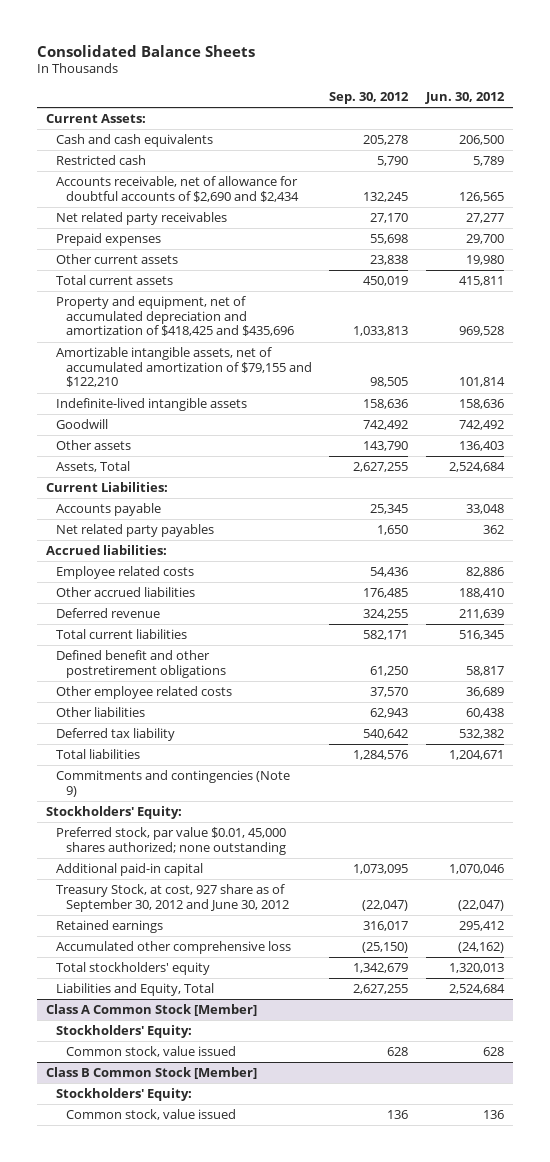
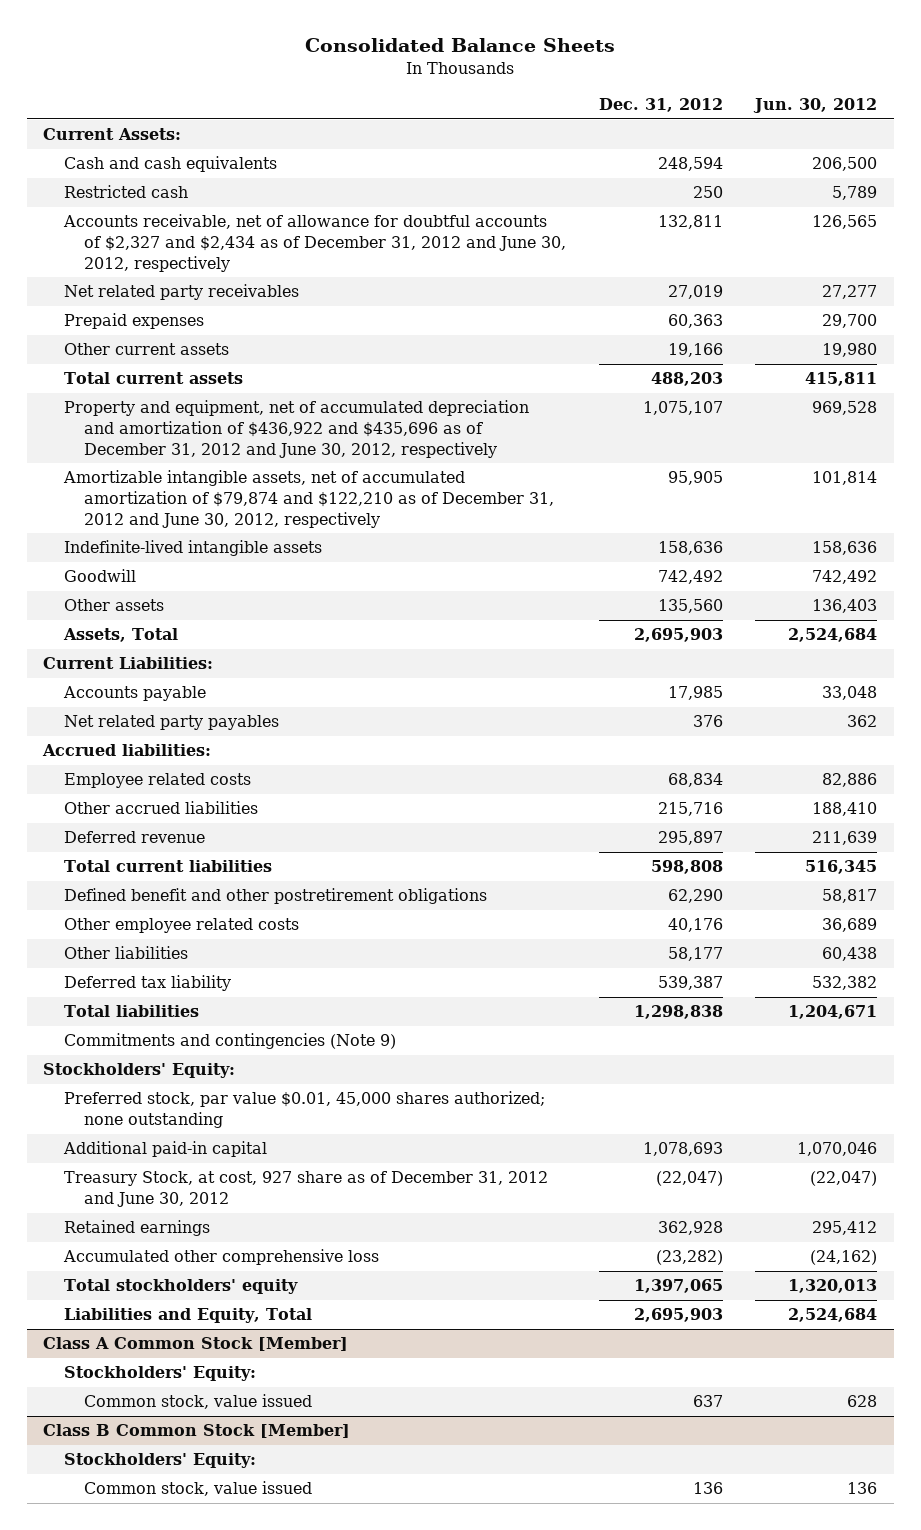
- | Sep. 30, 2012 | Jun. 30, 2012
+ | Dec. 31, 2012 | Jun. 30, 2012
- Accounts receivable, net of allowance for doubtful accounts of $2,690 and $2,434 | 132,245 | 126,565
+ Accounts receivable, net of allowance for doubtful accounts of $2,327 and $2,434 as of December 31, 2012 and June 30, 2012, respectively | 132,811 | 126,565
- Property and equipment, net of accumulated depreciation and amortization of $418,425 and $435,696 | 1,033,813 | 969,528
- Amortizable intangible assets, net of accumulated amortization of $79,155 and $122,210 | 98,505 | 101,814
+ Property and equipment, net of accumulated depreciation and amortization of $436,922 and $435,696 as of December 31, 2012 and June 30, 2012, respectively | 1,075,107 | 969,528
+ Amortizable intangible assets, net of accumulated amortization of $79,874 and $122,210 as of December 31, 2012 and June 30, 2012, respectively | 95,905 | 101,814
- Treasury Stock, at cost, 927 share as of September 30, 2012 and June 30, 2012 | (22,047) | (22,047)
+ Treasury Stock, at cost, 927 share as of December 31, 2012 and June 30, 2012 | (22,047) | (22,047)

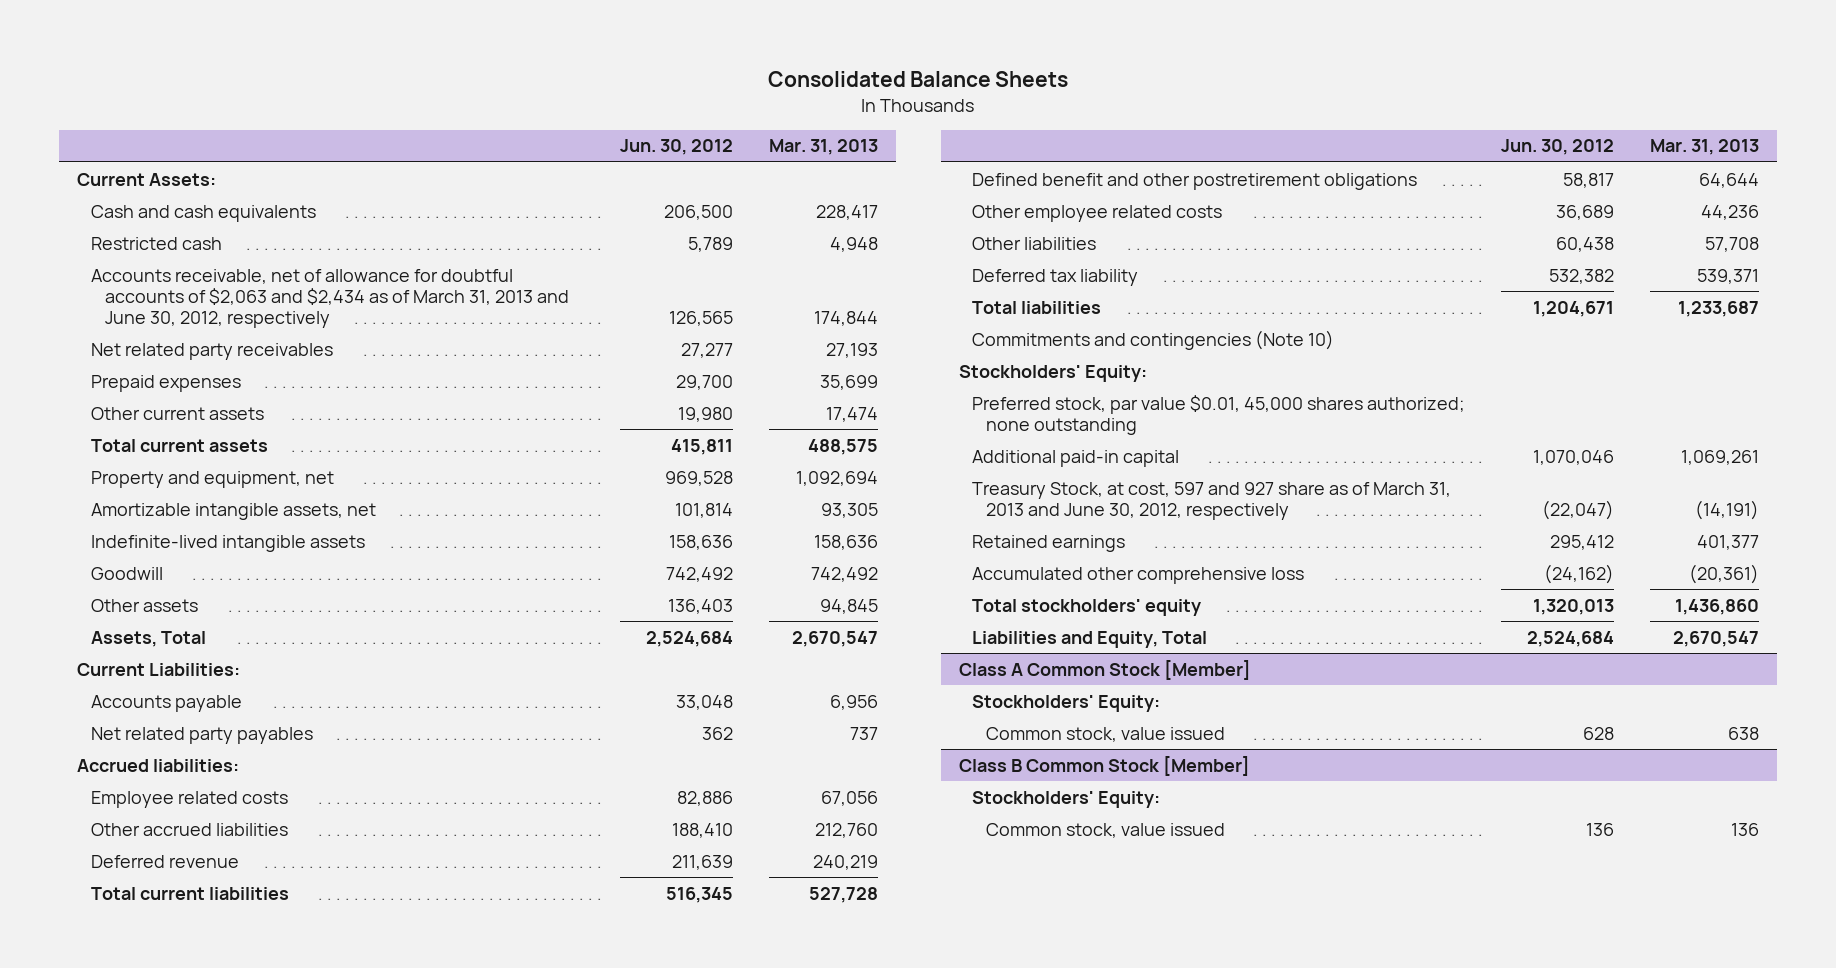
- | Dec. 31, 2012 | Jun. 30, 2012
+ | Jun. 30, 2012 | Mar. 31, 2013
- Accounts receivable, net of allowance for doubtful accounts of $2,327 and $2,434 as of December 31, 2012 and June 30, 2012, respectively | 132,811 | 126,565
+ Accounts receivable, net of allowance for doubtful accounts of $2,063 and $2,434 as of March 31, 2013 and June 30, 2012, respectively | 126,565 | 174,844
- Property and equipment, net of accumulated depreciation and amortization of $436,922 and $435,696 as of December 31, 2012 and June 30, 2012, respectively | 1,075,107 | 969,528
- Amortizable intangible assets, net of accumulated amortization of $79,874 and $122,210 as of December 31, 2012 and June 30, 2012, respectively | 95,905 | 101,814
+ Property and equipment, net | 969,528 | 1,092,694
+ Amortizable intangible assets, net | 101,814 | 93,305
- Commitments and contingencies (Note 9)
+ Commitments and contingencies (Note 10)
- Treasury Stock, at cost, 927 share as of December 31, 2012 and June 30, 2012 | (22,047) | (22,047)
+ Treasury Stock, at cost, 597 and 927 share as of March 31, 2013 and June 30, 2012, respectively | (22,047) | (14,191)

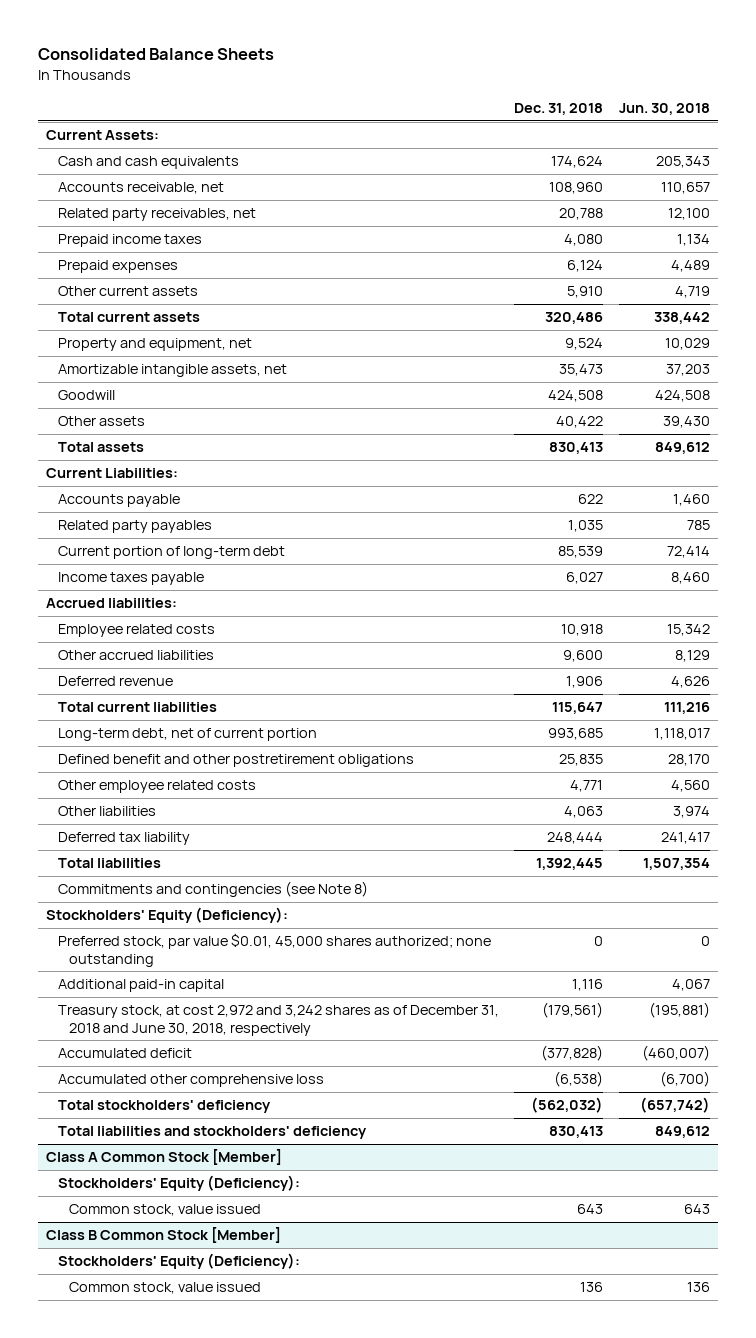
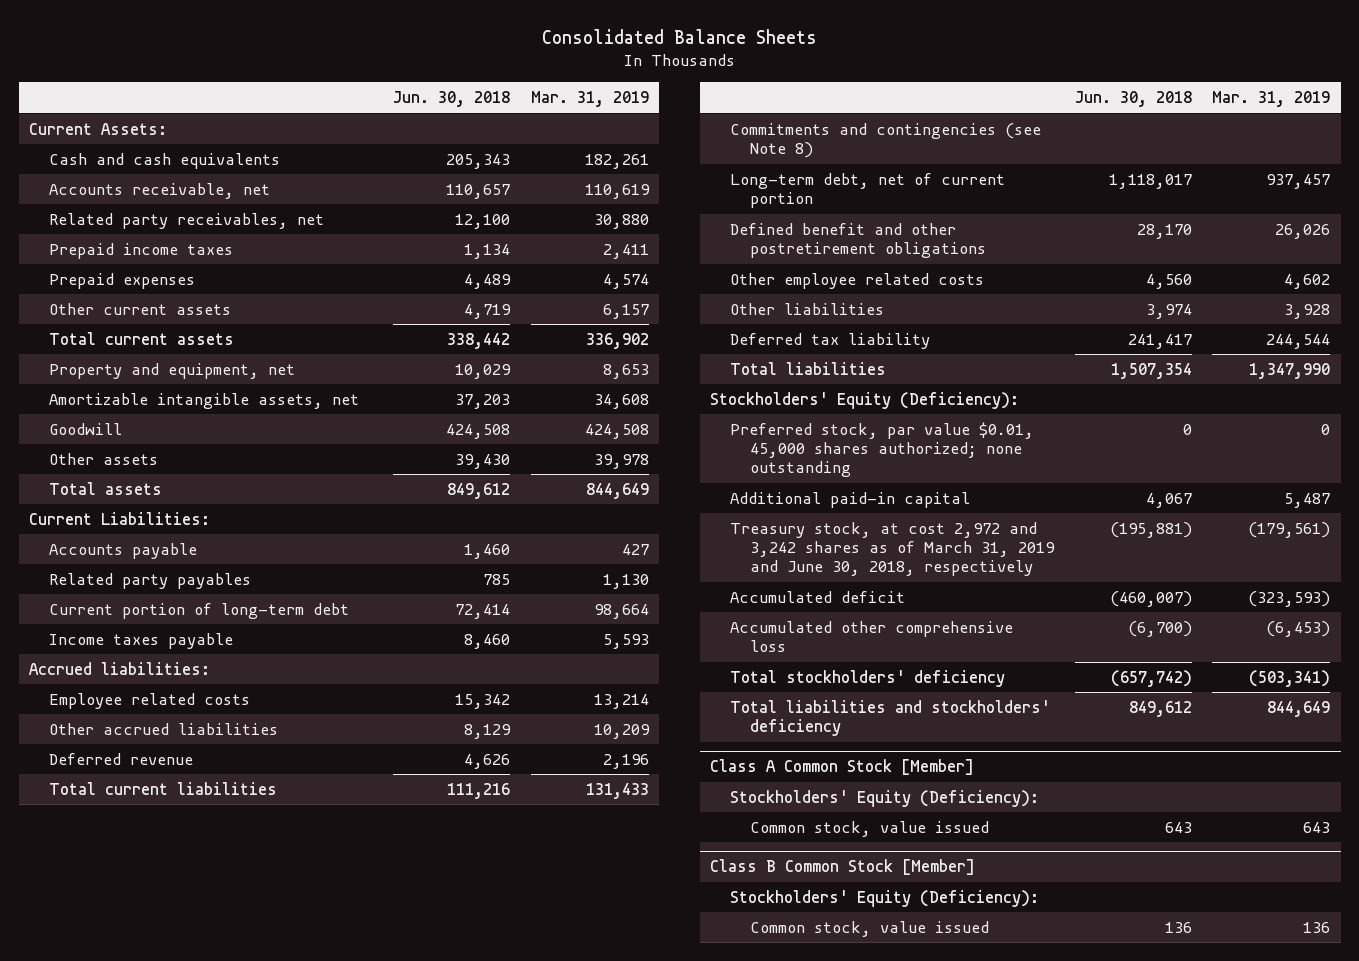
- | Dec. 31, 2018 | Jun. 30, 2018
+ | Jun. 30, 2018 | Mar. 31, 2019
moved up: Commitments and contingencies (see Note 8)
- Treasury stock, at cost 2,972 and 3,242 shares as of December 31, 2018 and June 30, 2018, respectively | (179,561) | (195,881)
+ Treasury stock, at cost 2,972 and 3,242 shares as of March 31, 2019 and June 30, 2018, respectively | (195,881) | (179,561)

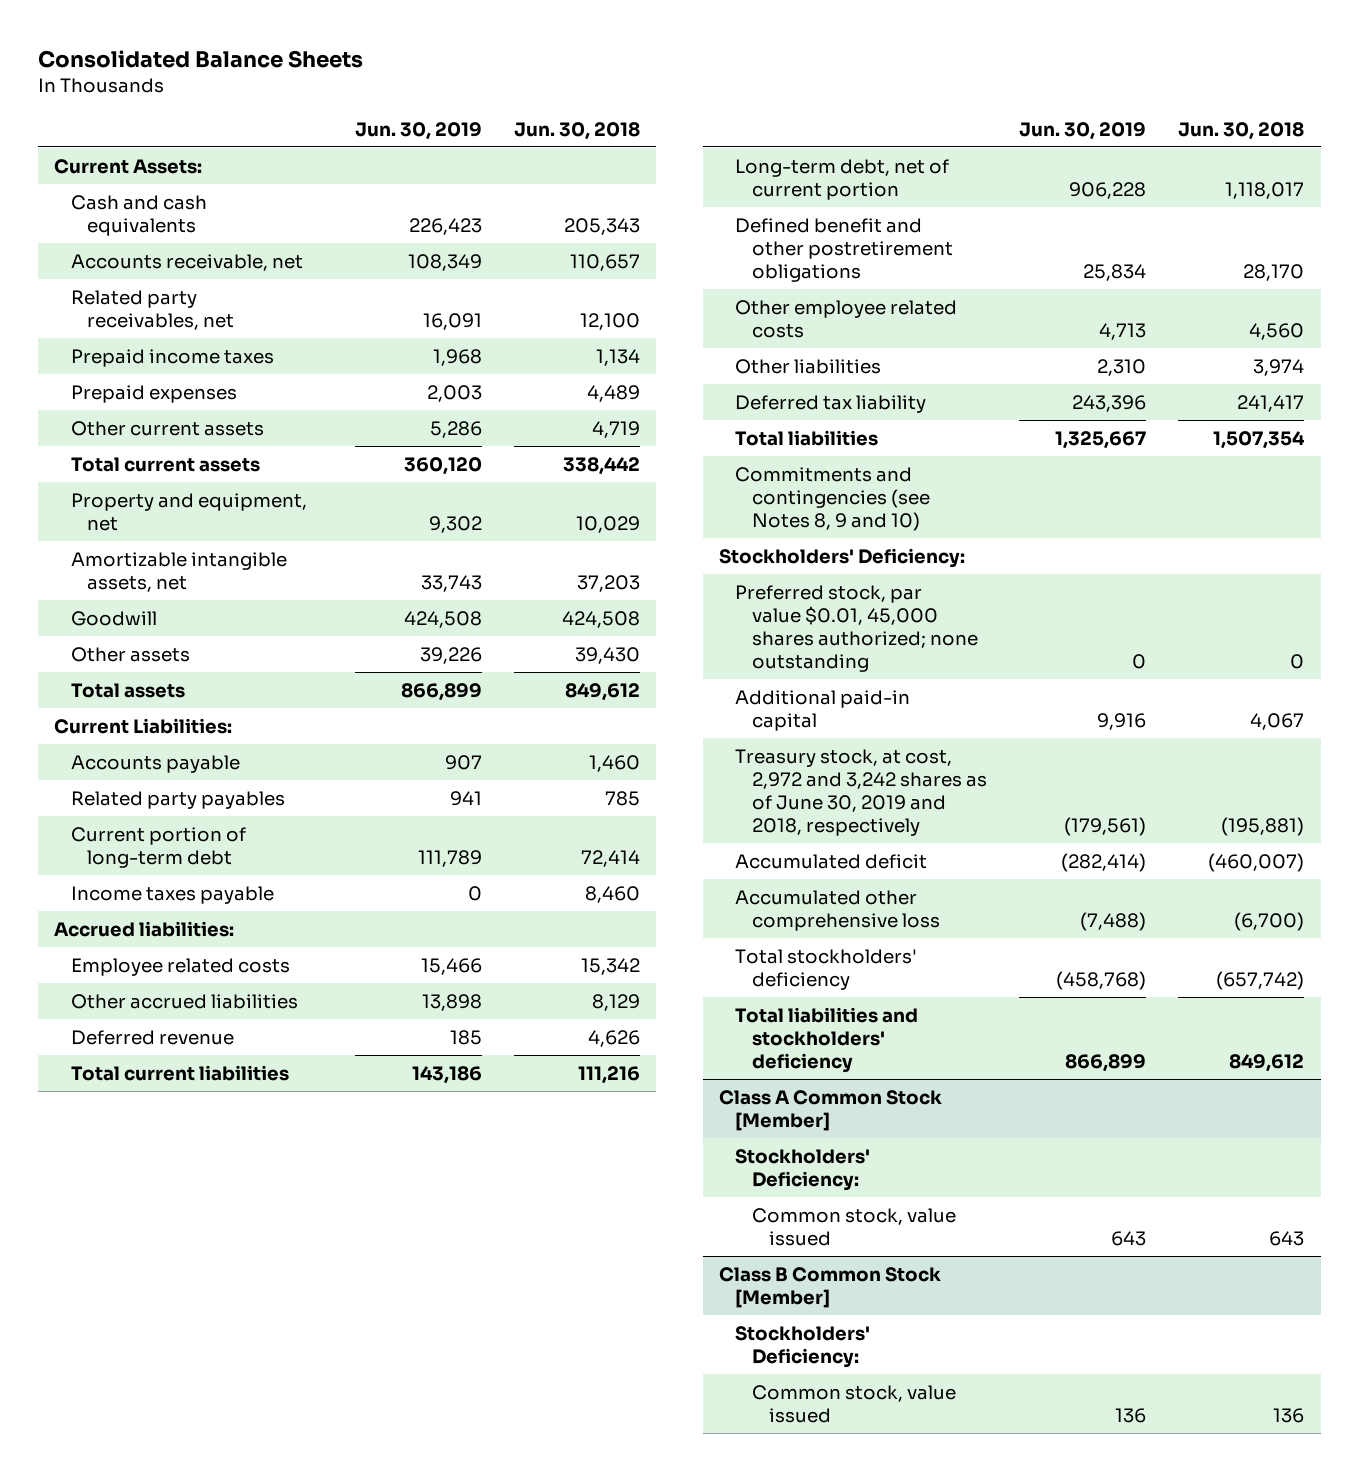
- | Jun. 30, 2018 | Mar. 31, 2019
+ | Jun. 30, 2019 | Jun. 30, 2018
- Commitments and contingencies (see Note 8)
- Stockholders' Equity (Deficiency):
+ Commitments and contingencies (see Notes 8, 9 and 10)
+ Stockholders' Deficiency:
- Treasury stock, at cost 2,972 and 3,242 shares as of March 31, 2019 and June 30, 2018, respectively | (195,881) | (179,561)
+ Treasury stock, at cost, 2,972 and 3,242 shares as of June 30, 2019 and 2018, respectively | (179,561) | (195,881)
@ Class A Common Stock [Member]
- Stockholders' Equity (Deficiency):
+ Stockholders' Deficiency:
@ Class B Common Stock [Member]
- Stockholders' Equity (Deficiency):
+ Stockholders' Deficiency:

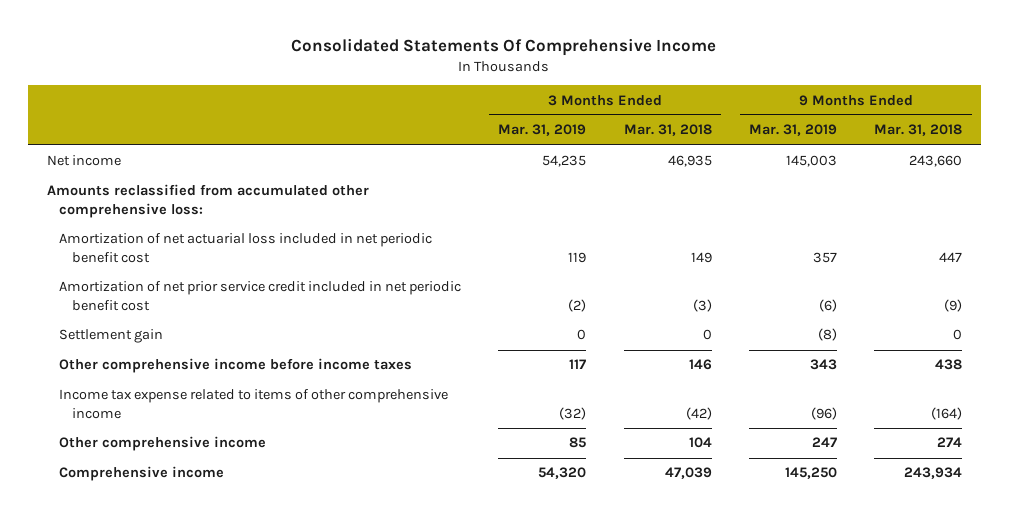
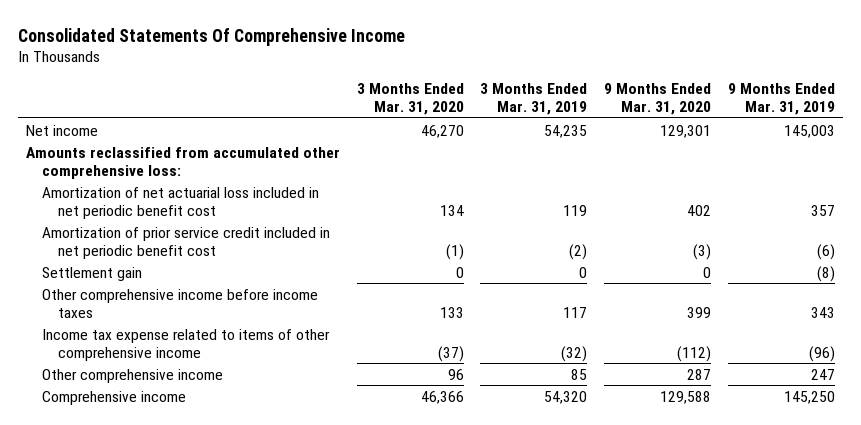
- | 3 Months Ended Mar. 31, 2019 | 3 Months Ended Mar. 31, 2018 | 9 Months Ended Mar. 31, 2019 | 9 Months Ended Mar. 31, 2018
+ | 3 Months Ended Mar. 31, 2020 | 3 Months Ended Mar. 31, 2019 | 9 Months Ended Mar. 31, 2020 | 9 Months Ended Mar. 31, 2019
- Amortization of net prior service credit included in net periodic benefit cost | (2) | (3) | (6) | (9)
+ Amortization of prior service credit included in net periodic benefit cost | (1) | (2) | (3) | (6)

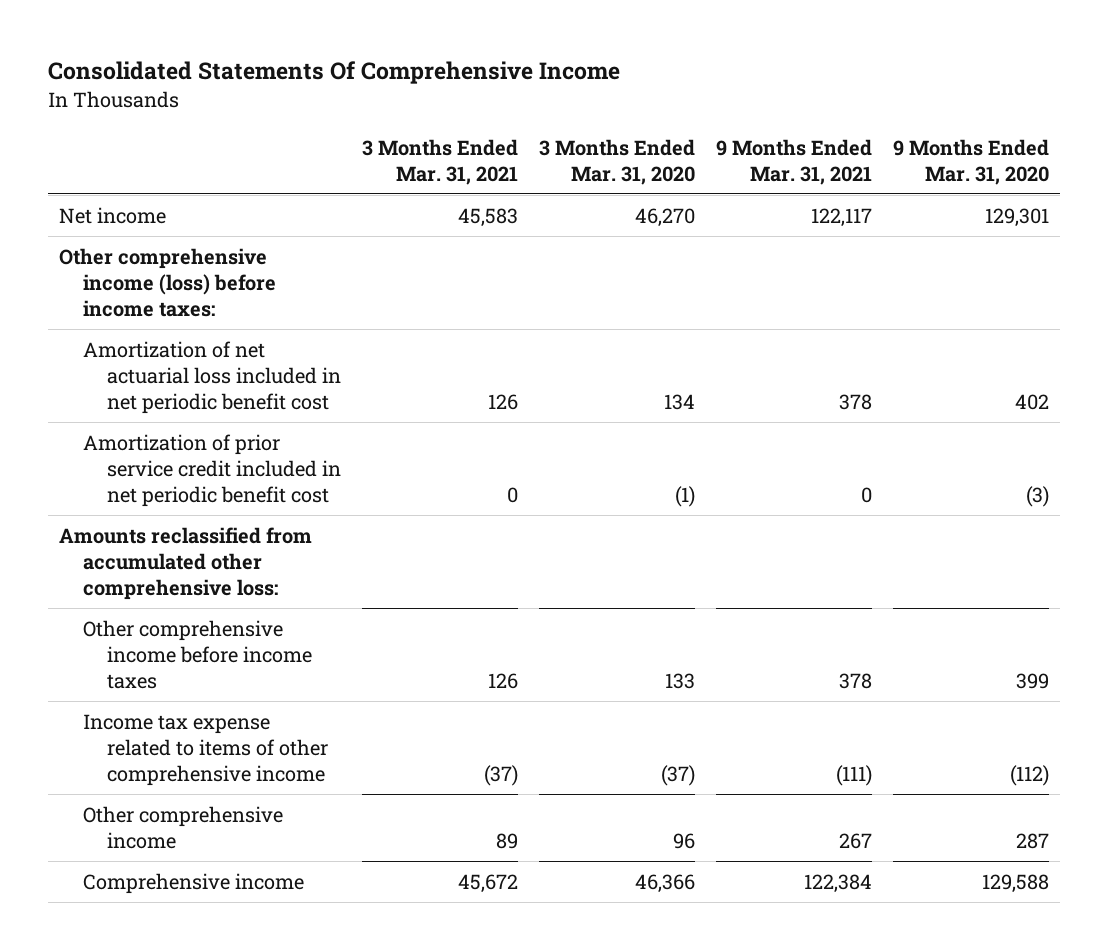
- | 3 Months Ended Mar. 31, 2020 | 3 Months Ended Mar. 31, 2019 | 9 Months Ended Mar. 31, 2020 | 9 Months Ended Mar. 31, 2019
+ | 3 Months Ended Mar. 31, 2021 | 3 Months Ended Mar. 31, 2020 | 9 Months Ended Mar. 31, 2021 | 9 Months Ended Mar. 31, 2020
+ Other comprehensive income (loss) before income taxes:
- Settlement gain | 0 | 0 | 0 | (8)
moved down: Amounts reclassified from accumulated other comprehensive loss:

